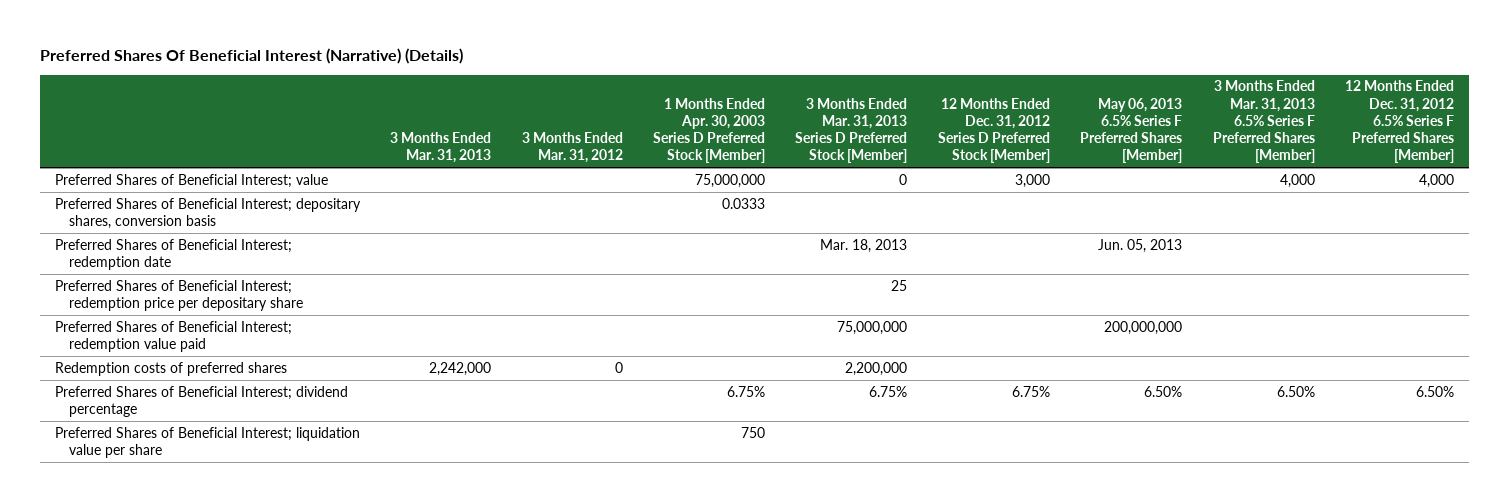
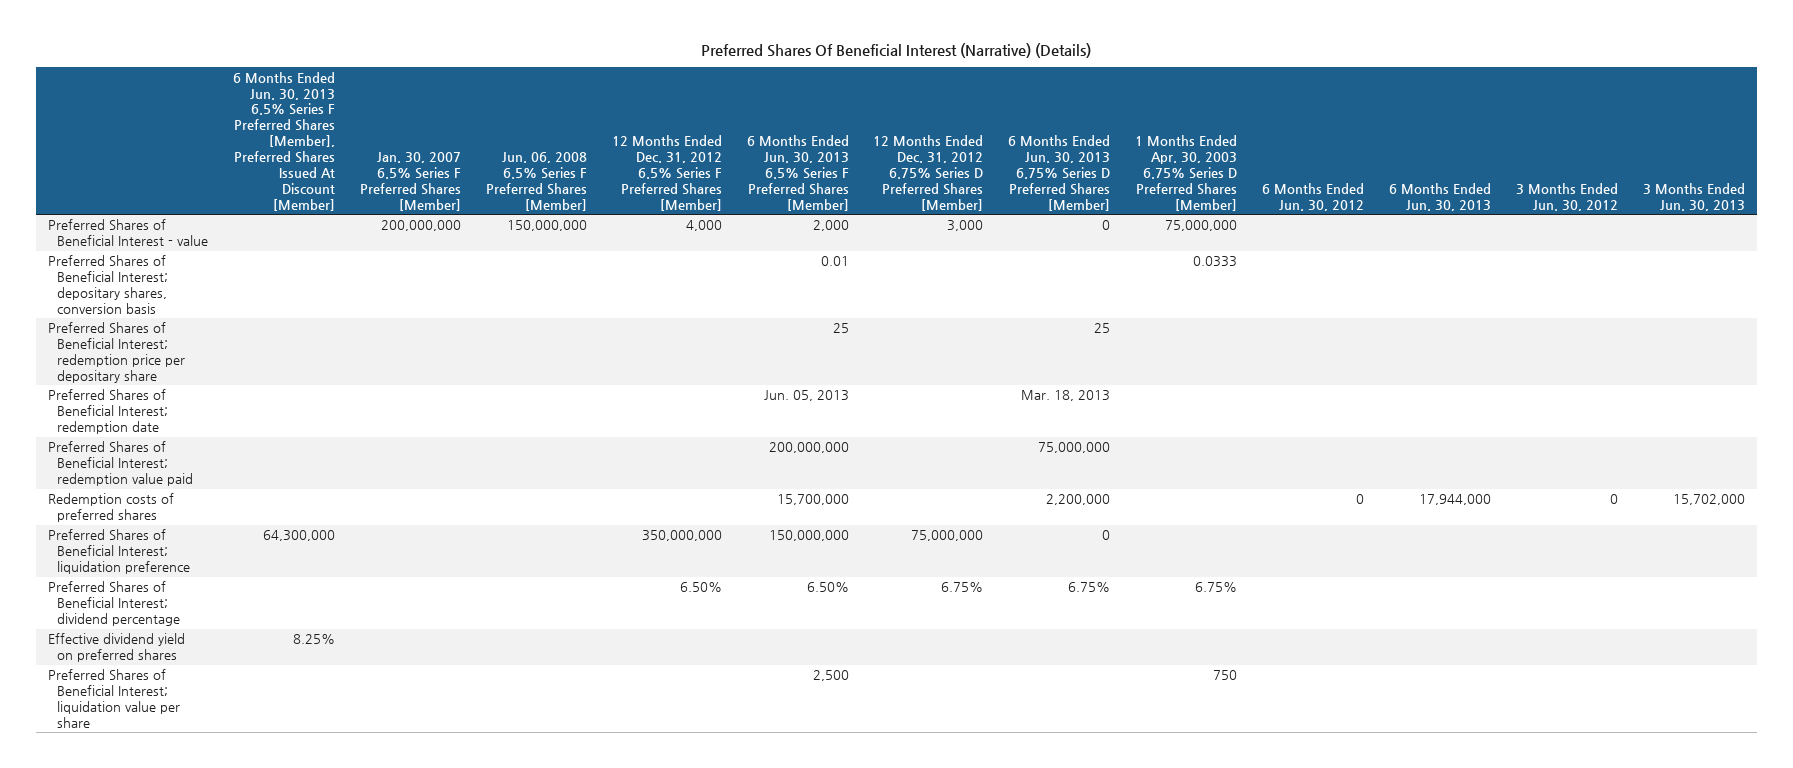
- | 3 Months Ended Mar. 31, 2013 | 3 Months Ended Mar. 31, 2012 | 1 Months Ended Apr. 30, 2003 Series D Preferred Stock [Member] | 3 Months Ended Mar. 31, 2013 Series D Preferred Stock [Member] | 12 Months Ended Dec. 31, 2012 Series D Preferred Stock [Member] | May 06, 2013 6.5% Series F Preferred Shares [Member] | 3 Months Ended Mar. 31, 2013 6.5% Series F Preferred Shares [Member] | 12 Months Ended Dec. 31, 2012 6.5% Series F Preferred Shares [Member]
+ | 6 Months Ended Jun. 30, 2013 6.5% Series F Preferred Shares [Member], Preferred Shares Issued At Discount [Member] | Jan. 30, 2007 6.5% Series F Preferred Shares [Member] | Jun. 06, 2008 6.5% Series F Preferred Shares [Member] | 12 Months Ended Dec. 31, 2012 6.5% Series F Preferred Shares [Member] | 6 Months Ended Jun. 30, 2013 6.5% Series F Preferred Shares [Member] | 12 Months Ended Dec. 31, 2012 6.75% Series D Preferred Shares [Member] | 6 Months Ended Jun. 30, 2013 6.75% Series D Preferred Shares [Member] | 1 Months Ended Apr. 30, 2003 6.75% Series D Preferred Shares [Member] | 6 Months Ended Jun. 30, 2012 | 6 Months Ended Jun. 30, 2013 | 3 Months Ended Jun. 30, 2012 | 3 Months Ended Jun. 30, 2013
- Preferred Shares of Beneficial Interest; value | | | 75,000,000 | 0 | 3,000 | | 4,000 | 4,000
+ Preferred Shares of Beneficial Interest - value | | 200,000,000 | 150,000,000 | 4,000 | 2,000 | 3,000 | 0 | 75,000,000 | | | |
moved down: Preferred Shares of Beneficial Interest; redemption date | | | | | Jun. 05, 2013 | | Mar. 18, 2013 | | | | |
+ Preferred Shares of Beneficial Interest; liquidation preference | 64,300,000 | | | 350,000,000 | 150,000,000 | 75,000,000 | 0 | | | | |
+ Effective dividend yield on preferred shares | 8.25% | | | | | | | | | | |

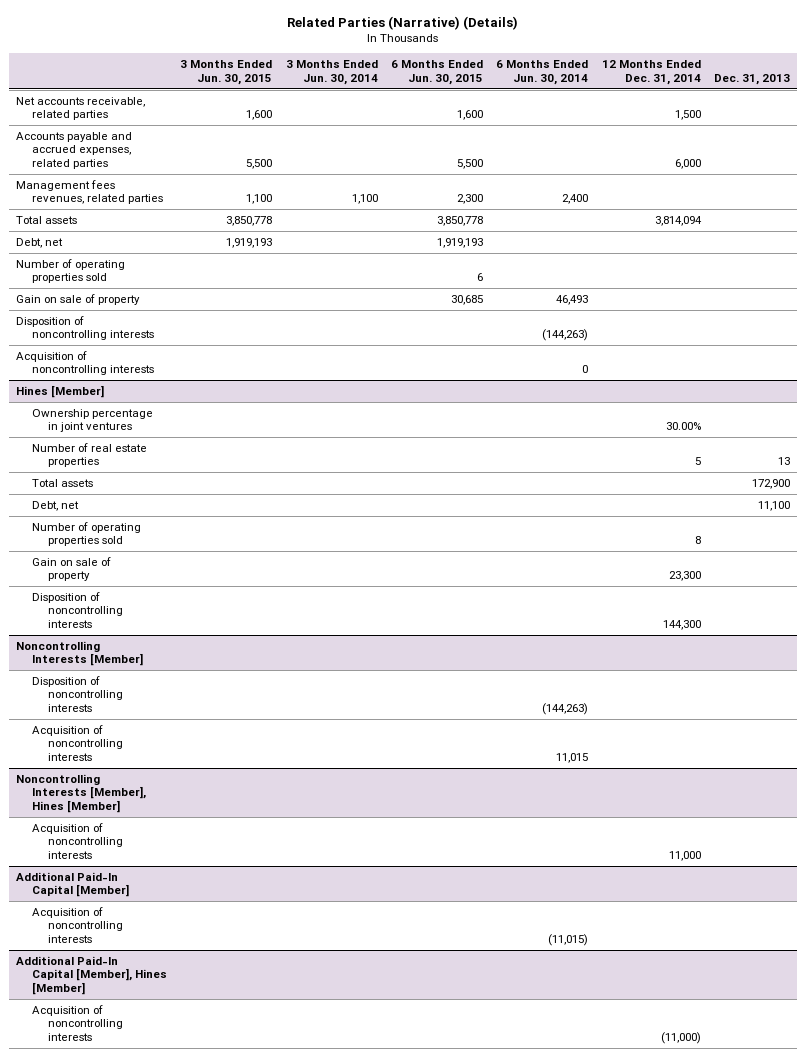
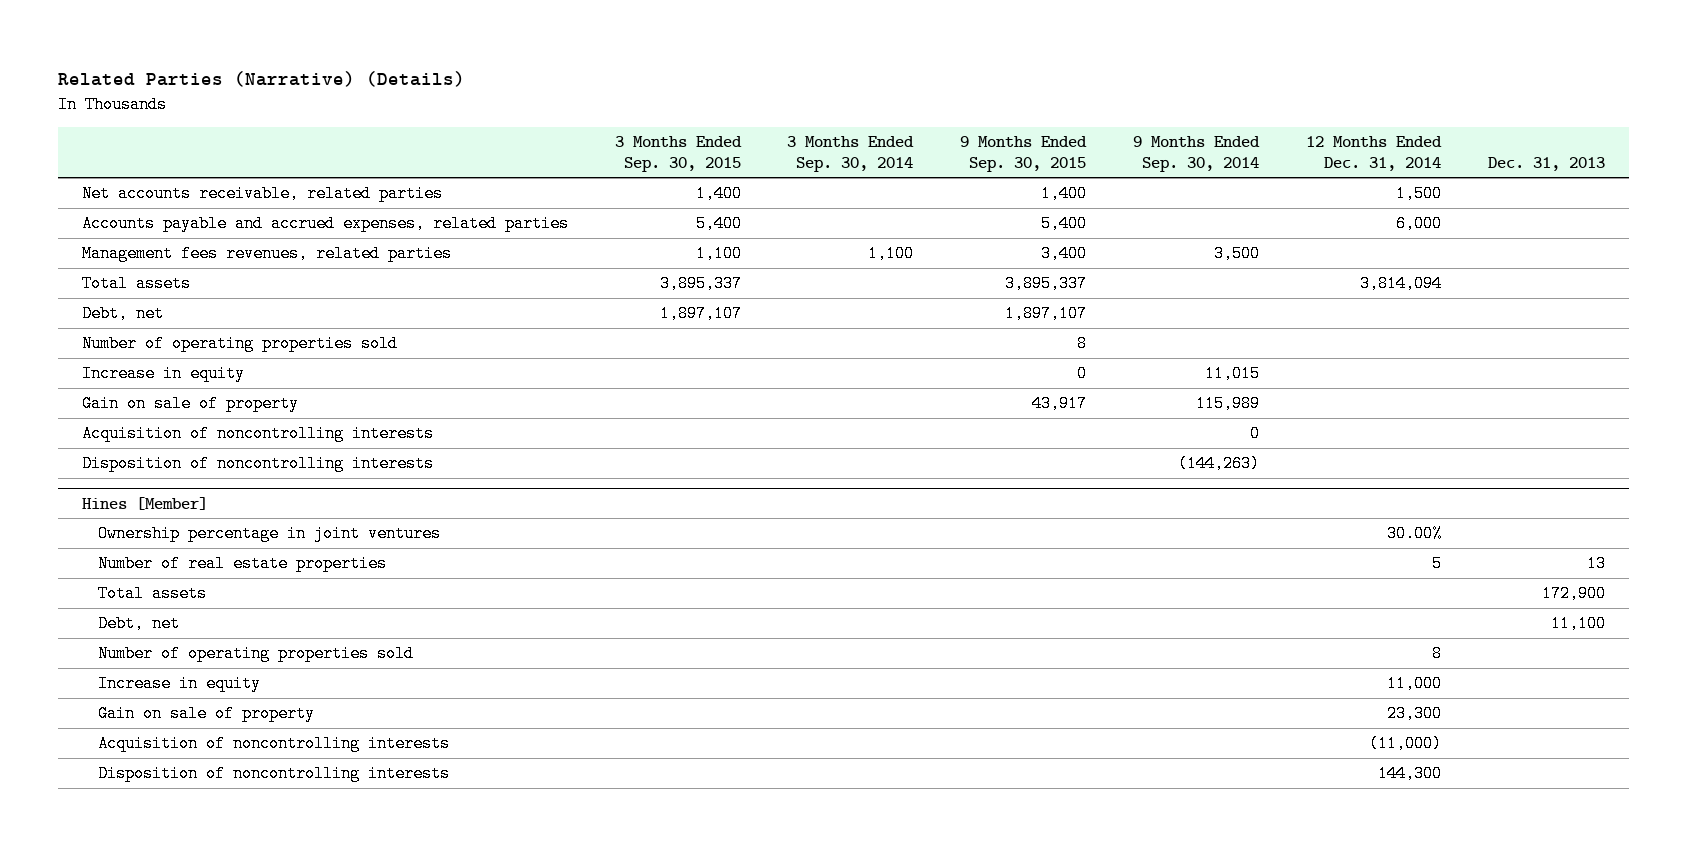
- | 3 Months Ended Jun. 30, 2015 | 3 Months Ended Jun. 30, 2014 | 6 Months Ended Jun. 30, 2015 | 6 Months Ended Jun. 30, 2014 | 12 Months Ended Dec. 31, 2014 | Dec. 31, 2013
+ | 3 Months Ended Sep. 30, 2015 | 3 Months Ended Sep. 30, 2014 | 9 Months Ended Sep. 30, 2015 | 9 Months Ended Sep. 30, 2014 | 12 Months Ended Dec. 31, 2014 | Dec. 31, 2013
+ Increase in equity | | | 0 | 11,015 | |
moved down: Disposition of noncontrolling interests | | | | (144,263) | |
@ Hines [Member]
+ Increase in equity | | | | | 11,000 |
+ Acquisition of noncontrolling interests | | | | | (11,000) |
- Noncontrolling Interests [Member]
- Disposition of noncontrolling interests | | | | (144,263) | |
- Acquisition of noncontrolling interests | | | | 11,015 | |
- Noncontrolling Interests [Member], Hines [Member]
- Acquisition of noncontrolling interests | | | | | 11,000 |
- Additional Paid-In Capital [Member]
- Acquisition of noncontrolling interests | | | | (11,015) | |
- Additional Paid-In Capital [Member], Hines [Member]
- Acquisition of noncontrolling interests | | | | | (11,000) |

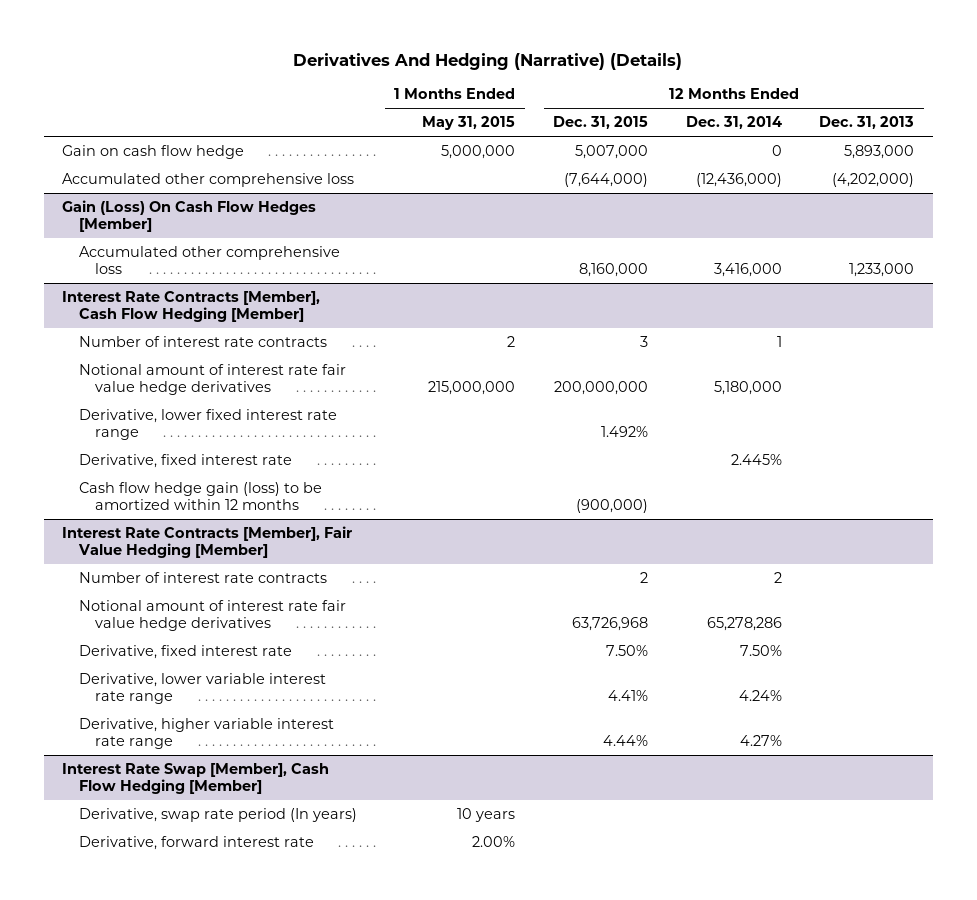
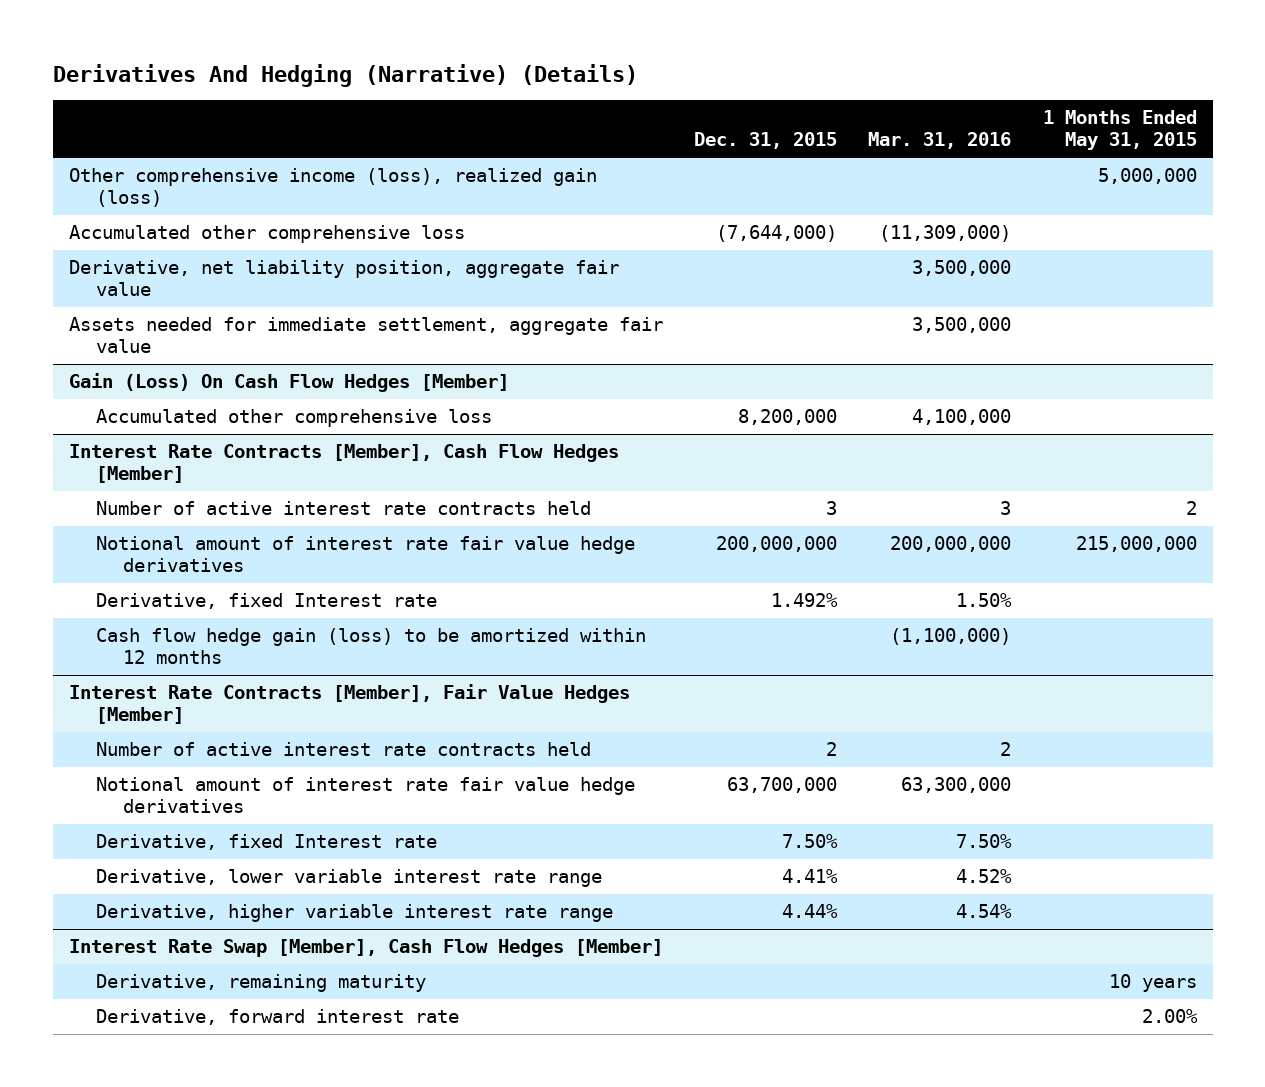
- | 1 Months Ended May 31, 2015 | 12 Months Ended Dec. 31, 2015 | 12 Months Ended Dec. 31, 2014 | 12 Months Ended Dec. 31, 2013
+ | Dec. 31, 2015 | Mar. 31, 2016 | 1 Months Ended May 31, 2015
- Gain on cash flow hedge | 5,000,000 | 5,007,000 | 0 | 5,893,000
+ Other comprehensive income (loss), realized gain (loss) | | | 5,000,000
+ Derivative, net liability position, aggregate fair value | | 3,500,000 |
+ Assets needed for immediate settlement, aggregate fair value | | 3,500,000 |
- Interest Rate Contracts [Member], Cash Flow Hedging [Member]
- Number of interest rate contracts | 2 | 3 | 1 |
+ Interest Rate Contracts [Member], Cash Flow Hedges [Member]
+ Number of active interest rate contracts held | 3 | 3 | 2
- Derivative, lower fixed interest rate range | | 1.492% | |
- Derivative, fixed interest rate | | | 2.445% |
+ Derivative, fixed Interest rate | 1.492% | 1.50% |
- Interest Rate Contracts [Member], Fair Value Hedging [Member]
- Number of interest rate contracts | | 2 | 2 |
+ Interest Rate Contracts [Member], Fair Value Hedges [Member]
+ Number of active interest rate contracts held | 2 | 2 |
- Derivative, fixed interest rate | | 7.50% | 7.50% |
+ Derivative, fixed Interest rate | 7.50% | 7.50% |
- Interest Rate Swap [Member], Cash Flow Hedging [Member]
- Derivative, swap rate period (In years) | 10 years | | |
+ Interest Rate Swap [Member], Cash Flow Hedges [Member]
+ Derivative, remaining maturity | | | 10 years

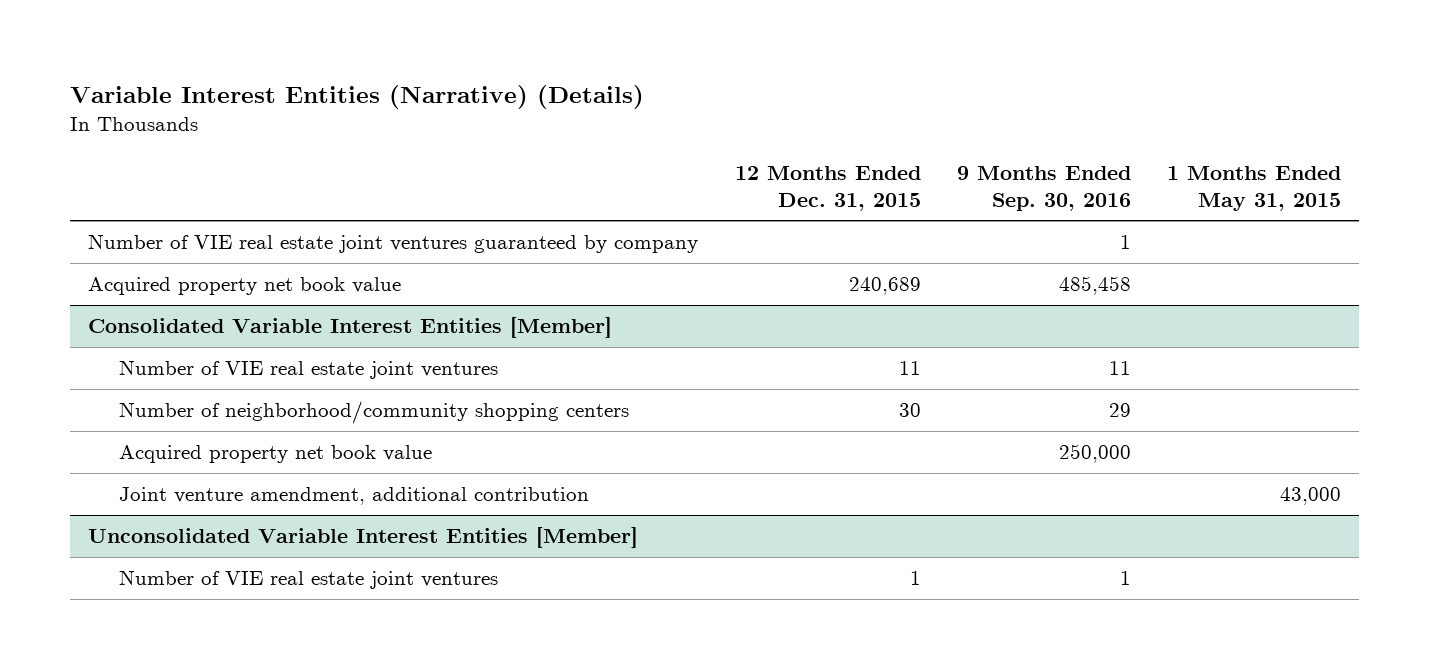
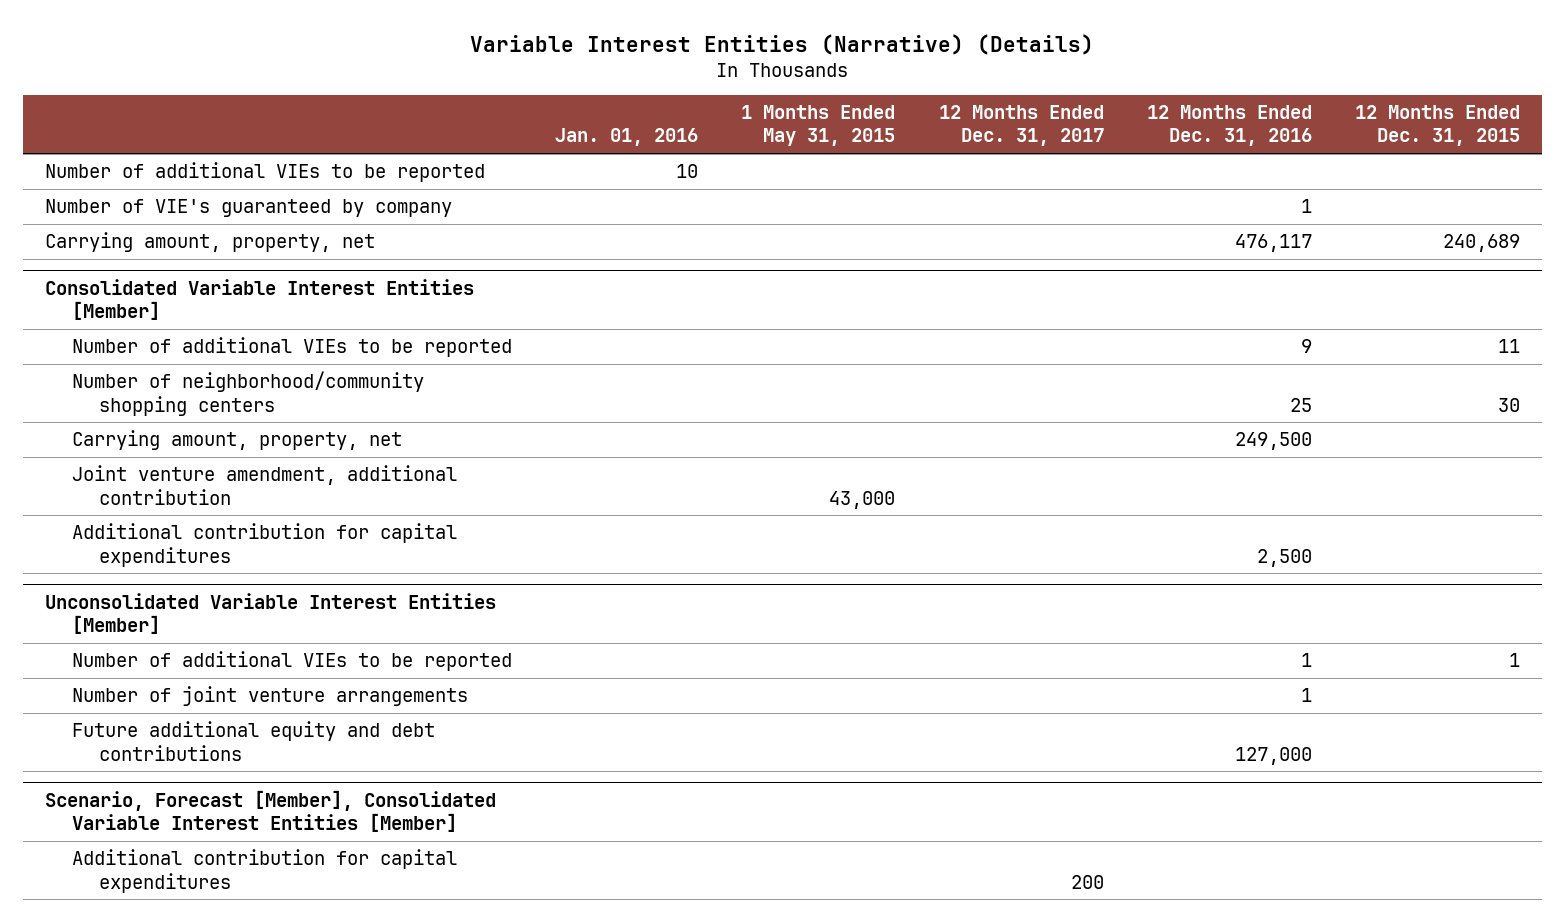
- | 12 Months Ended Dec. 31, 2015 | 9 Months Ended Sep. 30, 2016 | 1 Months Ended May 31, 2015
+ | Jan. 01, 2016 | 1 Months Ended May 31, 2015 | 12 Months Ended Dec. 31, 2017 | 12 Months Ended Dec. 31, 2016 | 12 Months Ended Dec. 31, 2015
- Number of VIE real estate joint ventures guaranteed by company | | 1 |
- Acquired property net book value | 240,689 | 485,458 |
+ Number of additional VIEs to be reported | 10 | | | |
+ Number of VIE's guaranteed by company | | | | 1 |
+ Carrying amount, property, net | | | | 476,117 | 240,689
@ Consolidated Variable Interest Entities [Member]
- Number of VIE real estate joint ventures | 11 | 11 |
+ Number of additional VIEs to be reported | | | | 9 | 11
- Acquired property net book value | | 250,000 |
+ Carrying amount, property, net | | | | 249,500 |
+ Additional contribution for capital expenditures | | | | 2,500 |
@ Unconsolidated Variable Interest Entities [Member]
- Number of VIE real estate joint ventures | 1 | 1 |
+ Number of additional VIEs to be reported | | | | 1 | 1
+ Number of joint venture arrangements | | | | 1 |
+ Future additional equity and debt contributions | | | | 127,000 |
+ Scenario, Forecast [Member], Consolidated Variable Interest Entities [Member]
+ Additional contribution for capital expenditures | | | 200 | |

